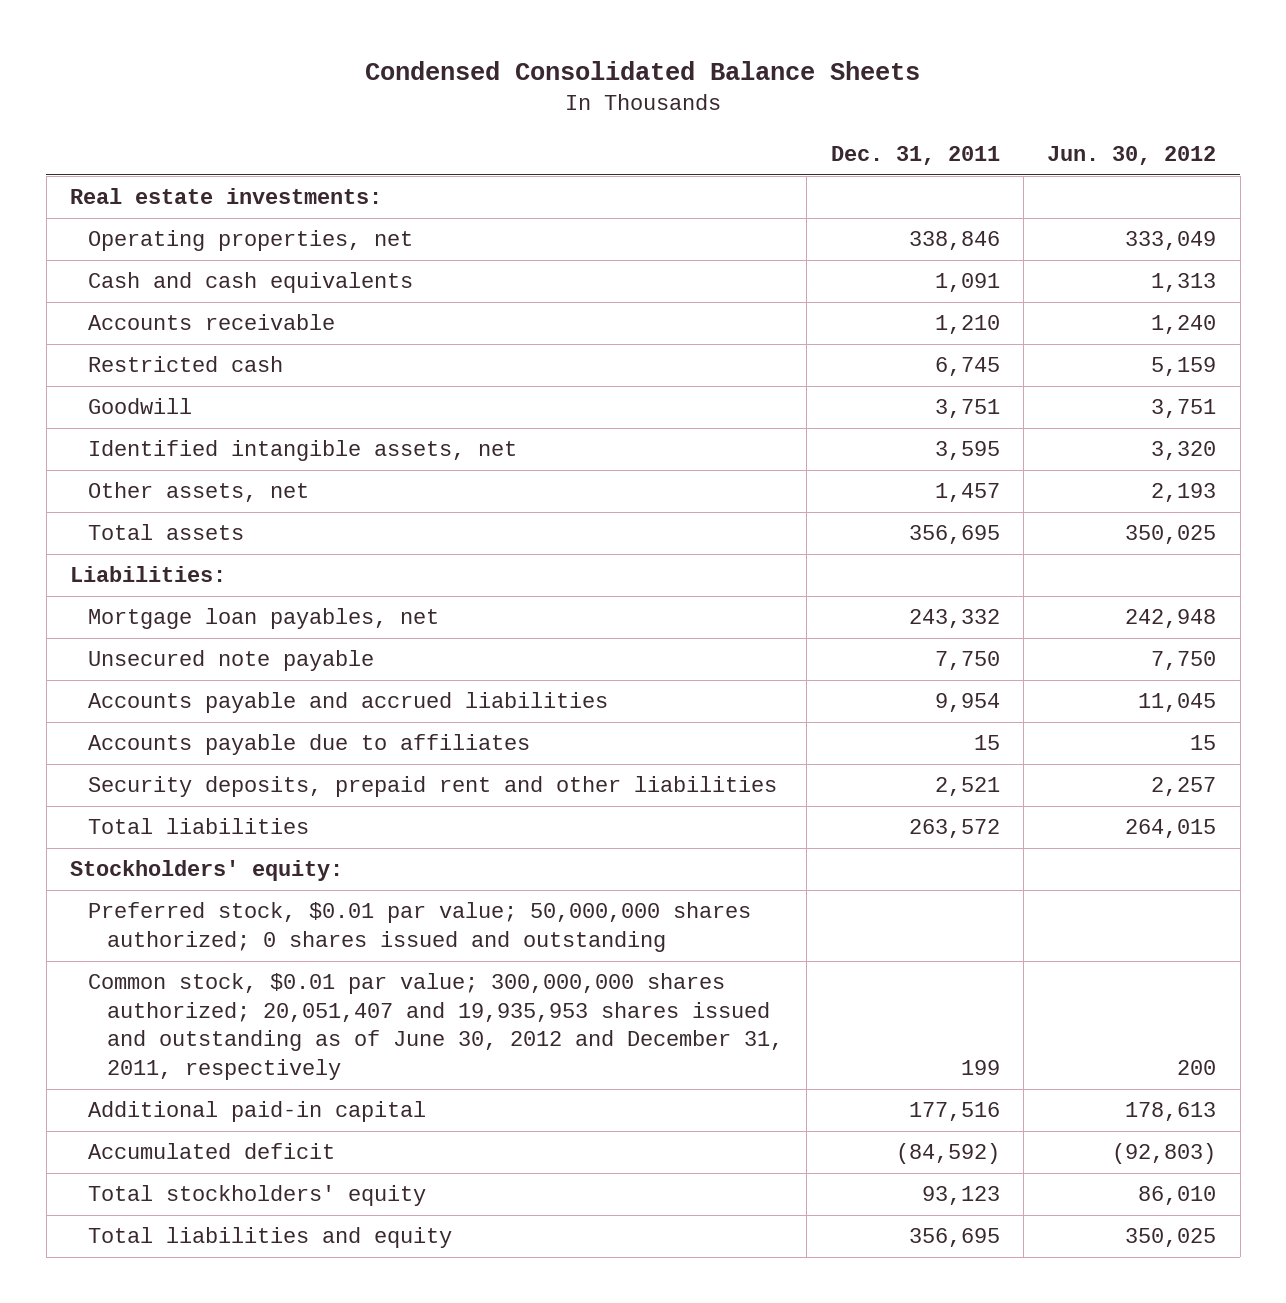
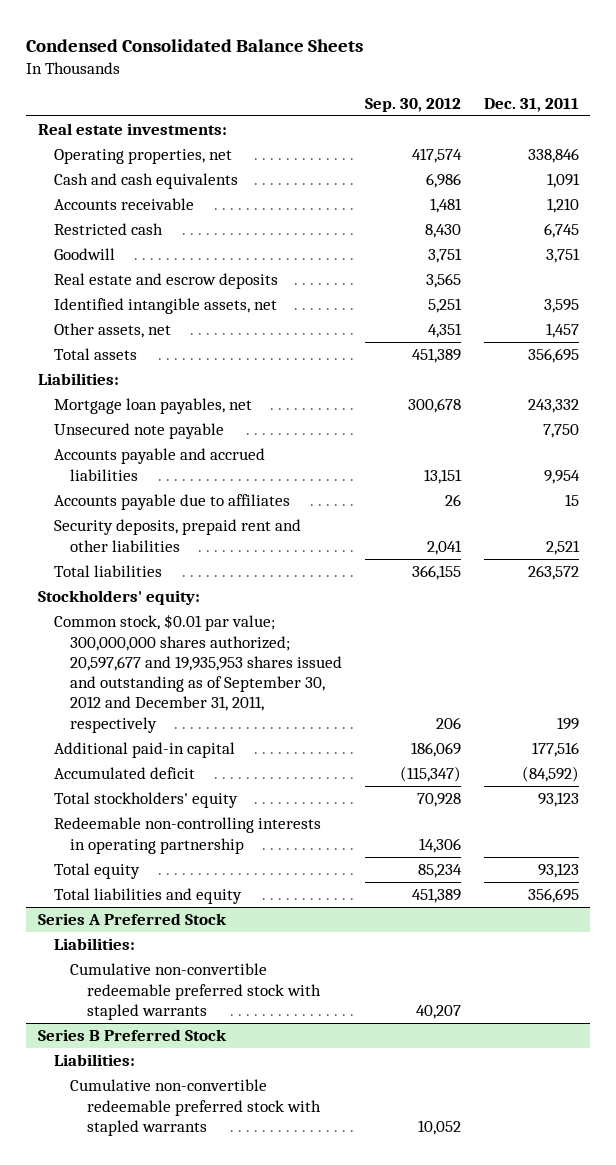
- | Dec. 31, 2011 | Jun. 30, 2012
+ | Sep. 30, 2012 | Dec. 31, 2011
+ Real estate and escrow deposits | 3,565 |
- Preferred stock, $0.01 par value; 50,000,000 shares authorized; 0 shares issued and outstanding
- Common stock, $0.01 par value; 300,000,000 shares authorized; 20,051,407 and 19,935,953 shares issued and outstanding as of June 30, 2012 and December 31, 2011, respectively | 199 | 200
+ Common stock, $0.01 par value; 300,000,000 shares authorized; 20,597,677 and 19,935,953 shares issued and outstanding as of September 30, 2012 and December 31, 2011, respectively | 206 | 199
+ Redeemable non-controlling interests in operating partnership | 14,306 |
+ Total equity | 85,234 | 93,123
+ Series A Preferred Stock
+ Liabilities:
+ Cumulative non-convertible redeemable preferred stock with stapled warrants | 40,207 |
+ Series B Preferred Stock
+ Liabilities:
+ Cumulative non-convertible redeemable preferred stock with stapled warrants | 10,052 |

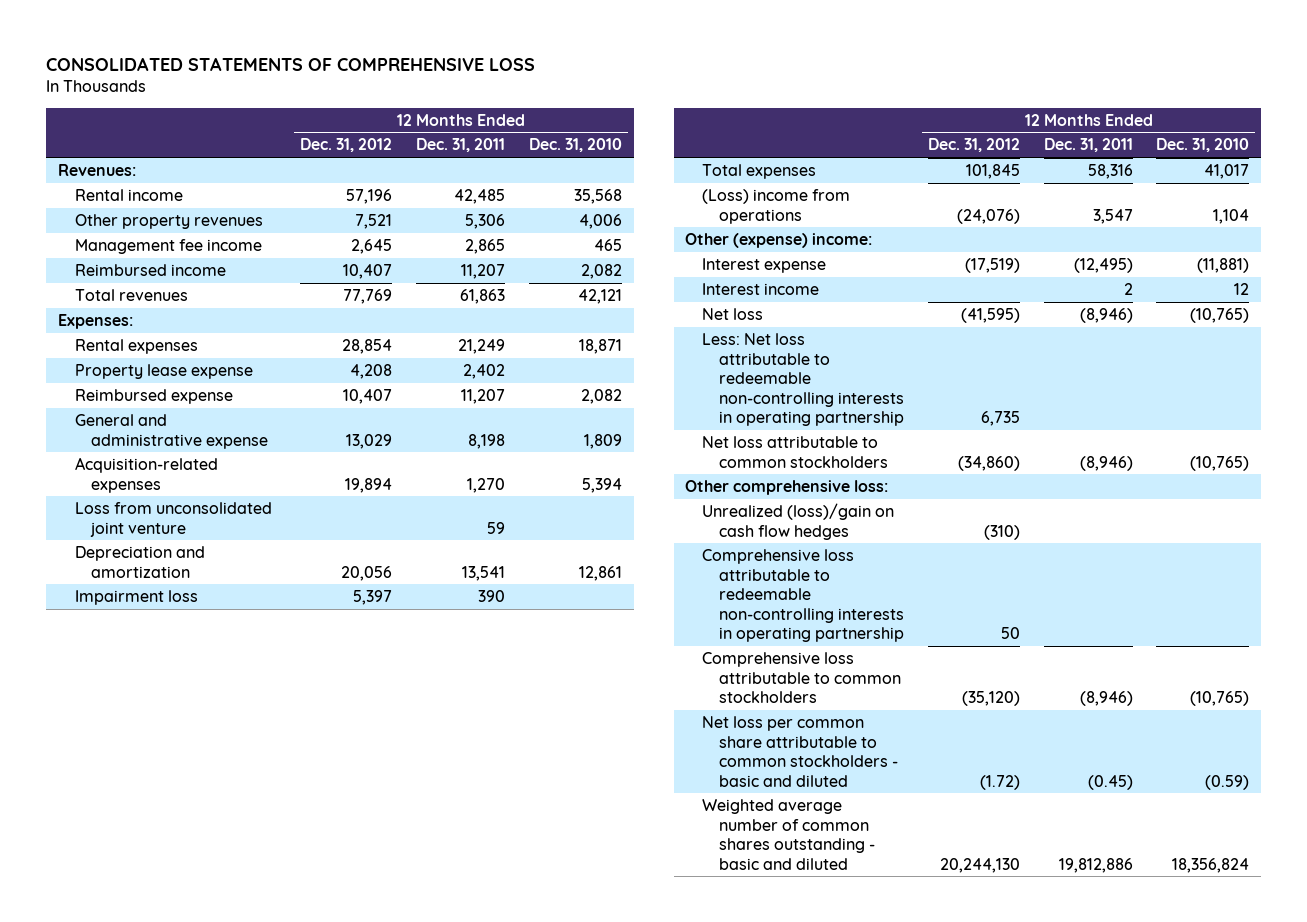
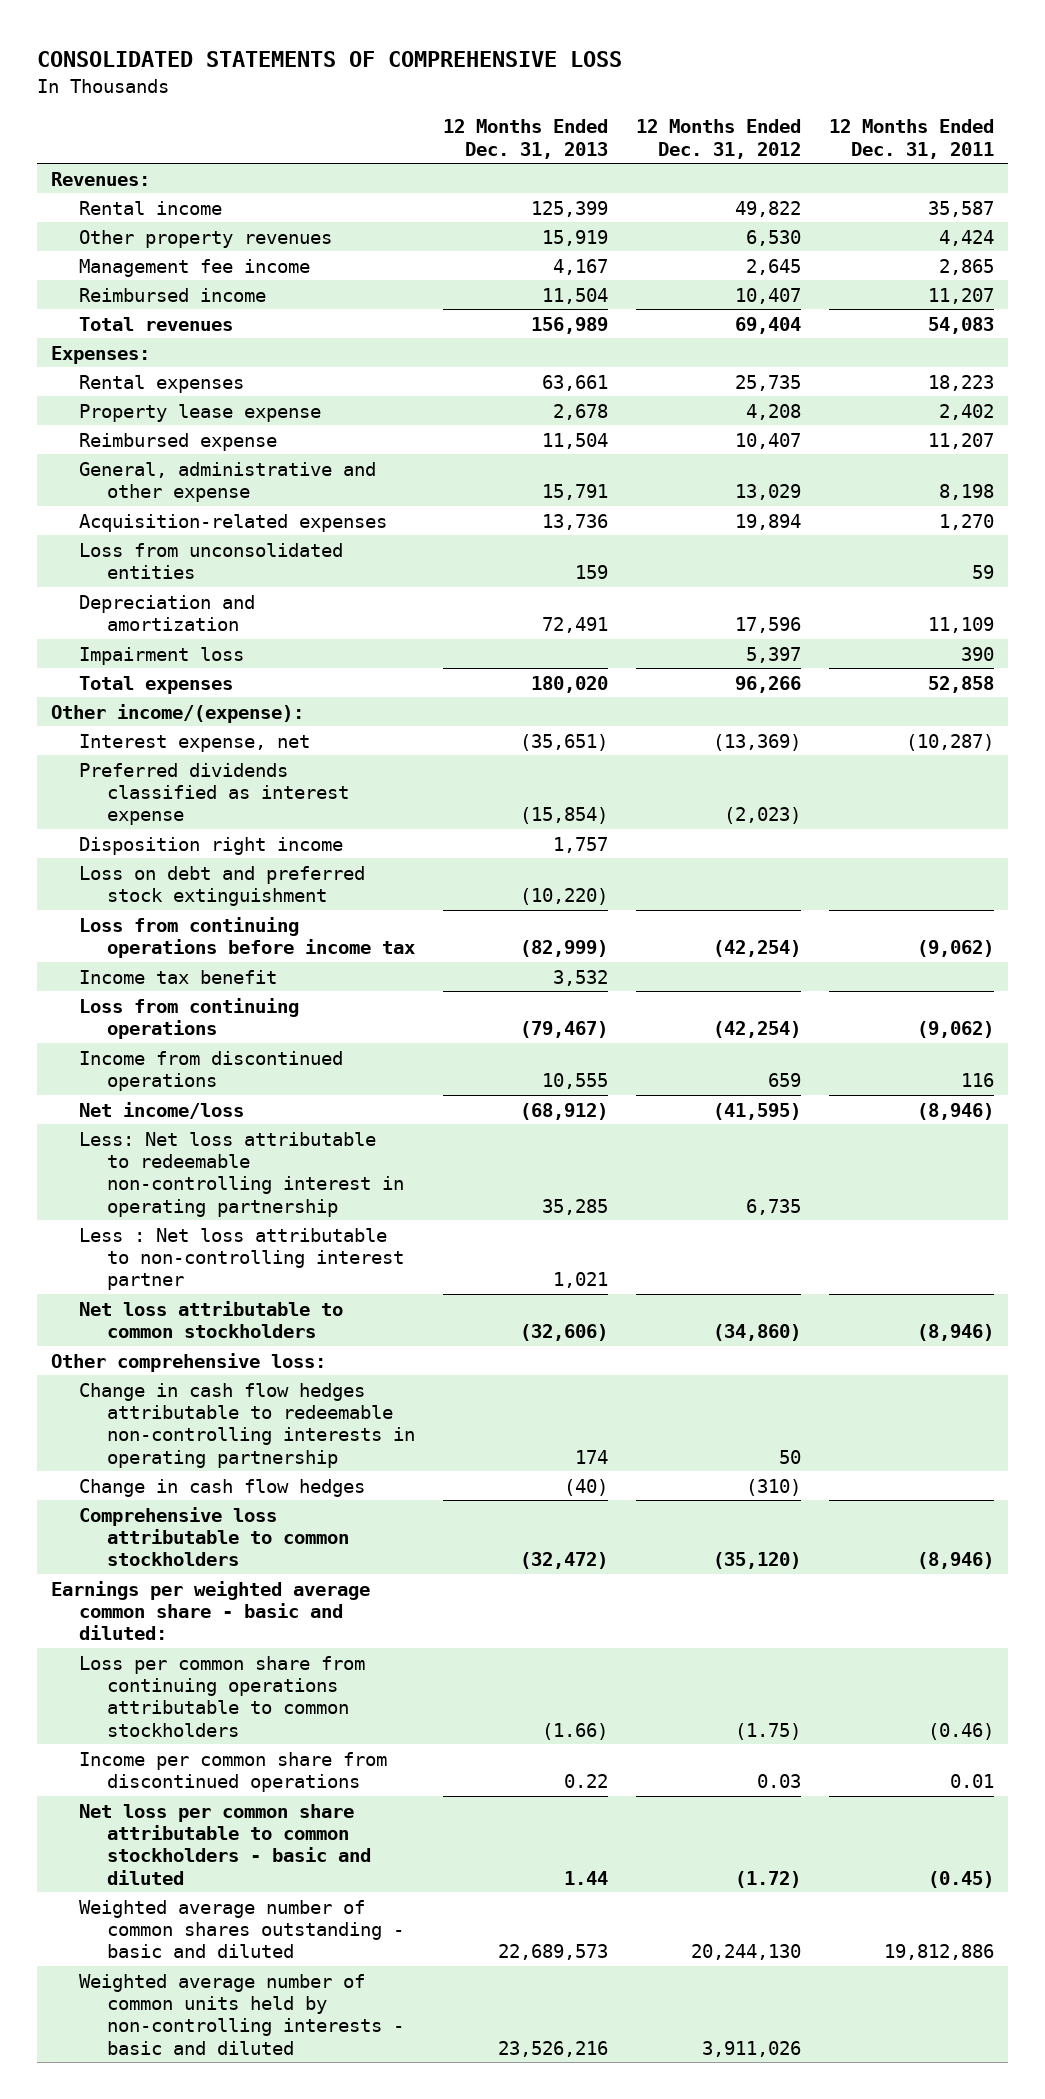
- | 12 Months Ended Dec. 31, 2012 | 12 Months Ended Dec. 31, 2011 | 12 Months Ended Dec. 31, 2010
+ | 12 Months Ended Dec. 31, 2013 | 12 Months Ended Dec. 31, 2012 | 12 Months Ended Dec. 31, 2011
- Rental income | 57,196 | 42,485 | 35,568
- Other property revenues | 7,521 | 5,306 | 4,006
+ Rental income | 125,399 | 49,822 | 35,587
+ Other property revenues | 15,919 | 6,530 | 4,424
- Total revenues | 77,769 | 61,863 | 42,121
+ Total revenues | 156,989 | 69,404 | 54,083
- Rental expenses | 28,854 | 21,249 | 18,871
+ Rental expenses | 63,661 | 25,735 | 18,223
- General and administrative expense | 13,029 | 8,198 | 1,809
+ General, administrative and other expense | 15,791 | 13,029 | 8,198
- Loss from unconsolidated joint venture | | 59 |
- Depreciation and amortization | 20,056 | 13,541 | 12,861
+ Loss from unconsolidated entities | 159 | | 59
+ Depreciation and amortization | 72,491 | 17,596 | 11,109
- Total expenses | 101,845 | 58,316 | 41,017
- (Loss) income from operations | (24,076) | 3,547 | 1,104
- Other (expense) income:
- Interest expense | (17,519) | (12,495) | (11,881)
- Interest income | | 2 | 12
- Net loss | (41,595) | (8,946) | (10,765)
- Less: Net loss attributable to redeemable non-controlling interests in operating partnership | 6,735 | |
+ Total expenses | 180,020 | 96,266 | 52,858
+ Other income/(expense):
+ Interest expense, net | (35,651) | (13,369) | (10,287)
+ Preferred dividends classified as interest expense | (15,854) | (2,023) |
+ Disposition right income | 1,757 | |
+ Loss on debt and preferred stock extinguishment | (10,220) | |
+ Loss from continuing operations before income tax | (82,999) | (42,254) | (9,062)
+ Income tax benefit | 3,532 | |
+ Loss from continuing operations | (79,467) | (42,254) | (9,062)
+ Income from discontinued operations | 10,555 | 659 | 116
+ Net income/loss | (68,912) | (41,595) | (8,946)
+ Less: Net loss attributable to redeemable non-controlling interest in operating partnership | 35,285 | 6,735 |
+ Less : Net loss attributable to non-controlling interest partner | 1,021 | |
- Unrealized (loss)/gain on cash flow hedges | (310) | |
- Comprehensive loss attributable to redeemable non-controlling interests in operating partnership | 50 | |
+ Change in cash flow hedges attributable to redeemable non-controlling interests in operating partnership | 174 | 50 |
+ Change in cash flow hedges | (40) | (310) |
+ Earnings per weighted average common share - basic and diluted:
+ Loss per common share from continuing operations attributable to common stockholders | (1.66) | (1.75) | (0.46)
+ Income per common share from discontinued operations | 0.22 | 0.03 | 0.01
+ Weighted average number of common units held by non-controlling interests - basic and diluted | 23,526,216 | 3,911,026 |

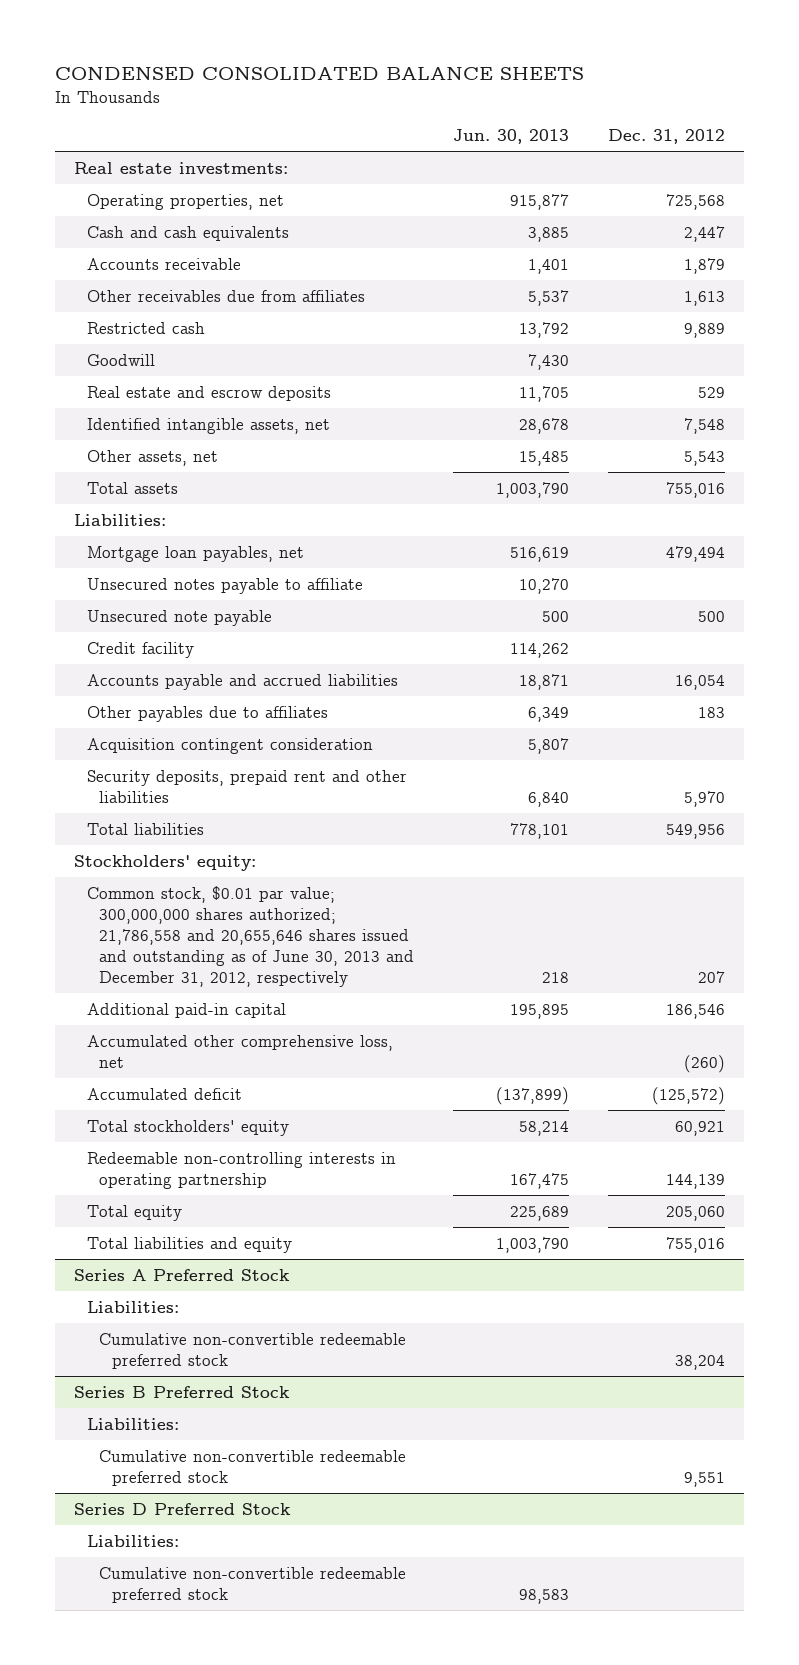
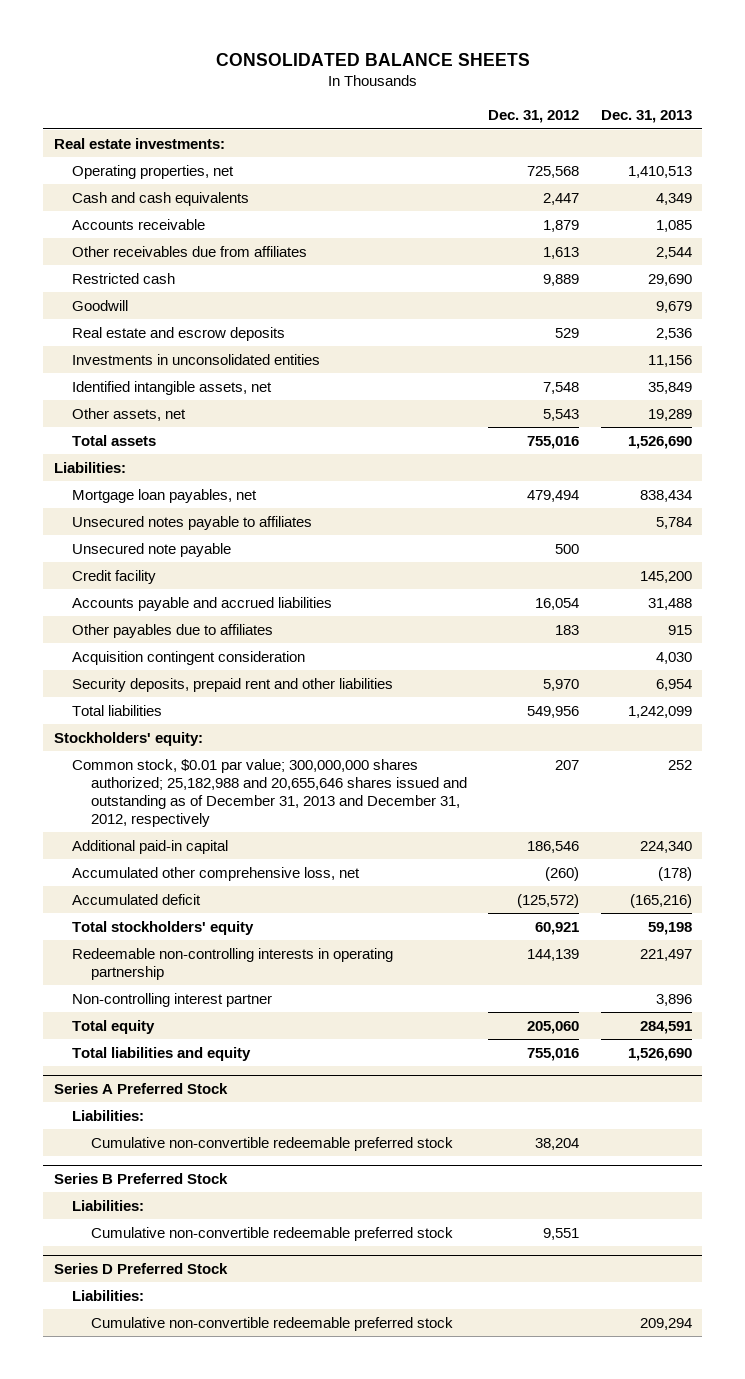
- CONDENSED CONSOLIDATED BALANCE SHEETS
+ CONSOLIDATED BALANCE SHEETS
- | Jun. 30, 2013 | Dec. 31, 2012
+ | Dec. 31, 2012 | Dec. 31, 2013
+ Investments in unconsolidated entities | | 11,156
- Unsecured notes payable to affiliate | 10,270 |
+ Unsecured notes payable to affiliates | | 5,784
- Common stock, $0.01 par value; 300,000,000 shares authorized; 21,786,558 and 20,655,646 shares issued and outstanding as of June 30, 2013 and December 31, 2012, respectively | 218 | 207
+ Common stock, $0.01 par value; 300,000,000 shares authorized; 25,182,988 and 20,655,646 shares issued and outstanding as of December 31, 2013 and December 31, 2012, respectively | 207 | 252
+ Non-controlling interest partner | | 3,896

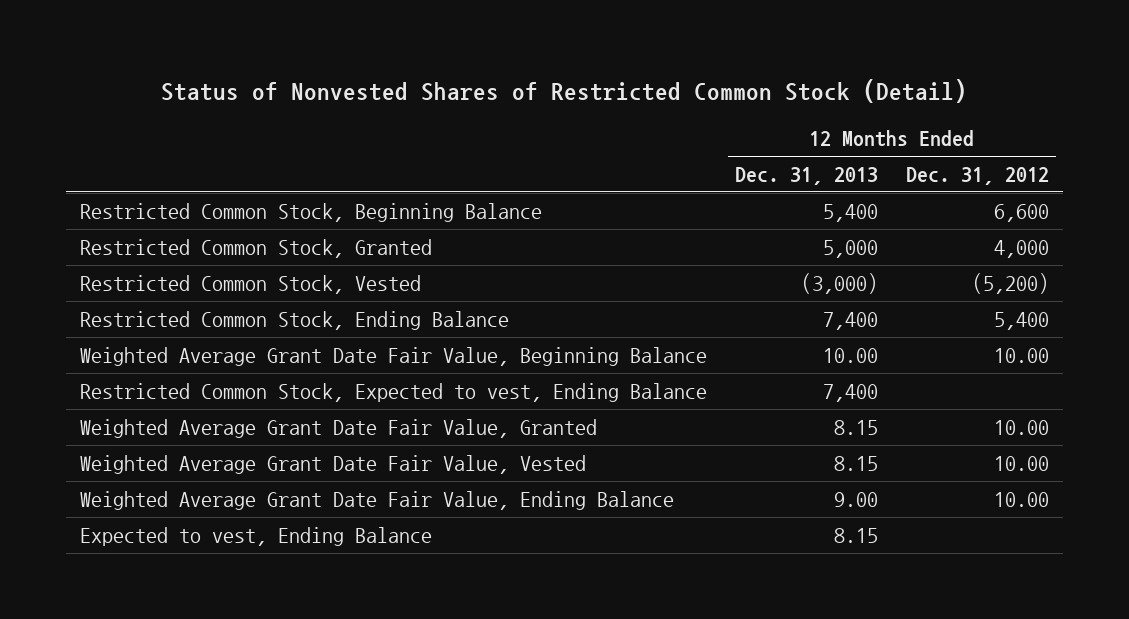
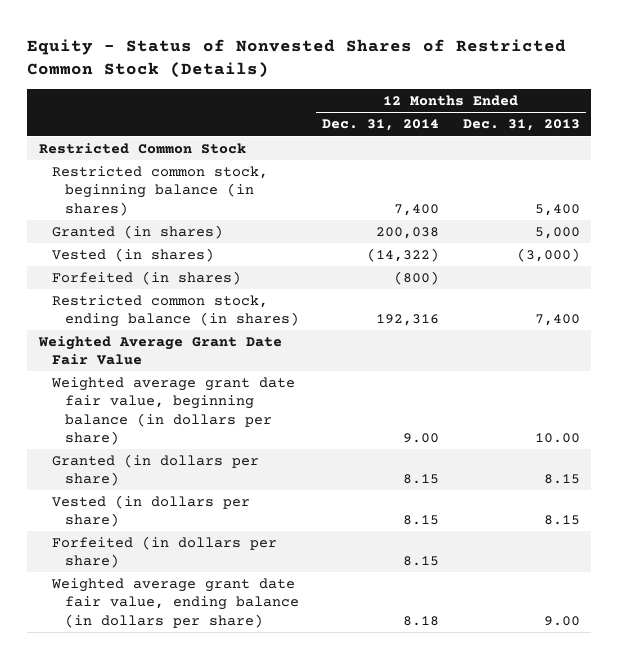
- Status of Nonvested Shares of Restricted Common Stock (Detail)
+ Equity - Status of Nonvested Shares of Restricted Common Stock (Details)
- | 12 Months Ended Dec. 31, 2013 | 12 Months Ended Dec. 31, 2012
+ | 12 Months Ended Dec. 31, 2014 | 12 Months Ended Dec. 31, 2013
- Restricted Common Stock, Beginning Balance | 5,400 | 6,600
- Restricted Common Stock, Granted | 5,000 | 4,000
- Restricted Common Stock, Vested | (3,000) | (5,200)
- Restricted Common Stock, Ending Balance | 7,400 | 5,400
- Weighted Average Grant Date Fair Value, Beginning Balance | 10.00 | 10.00
- Restricted Common Stock, Expected to vest, Ending Balance | 7,400 |
- Weighted Average Grant Date Fair Value, Granted | 8.15 | 10.00
- Weighted Average Grant Date Fair Value, Vested | 8.15 | 10.00
- Weighted Average Grant Date Fair Value, Ending Balance | 9.00 | 10.00
- Expected to vest, Ending Balance | 8.15 |
+ Restricted Common Stock
+ Restricted common stock, beginning balance (in shares) | 7,400 | 5,400
+ Granted (in shares) | 200,038 | 5,000
+ Vested (in shares) | (14,322) | (3,000)
+ Forfeited (in shares) | (800) |
+ Restricted common stock, ending balance (in shares) | 192,316 | 7,400
+ Weighted Average Grant Date Fair Value
+ Weighted average grant date fair value, beginning balance (in dollars per share) | 9.00 | 10.00
+ Granted (in dollars per share) | 8.15 | 8.15
+ Vested (in dollars per share) | 8.15 | 8.15
+ Forfeited (in dollars per share) | 8.15 |
+ Weighted average grant date fair value, ending balance (in dollars per share) | 8.18 | 9.00

